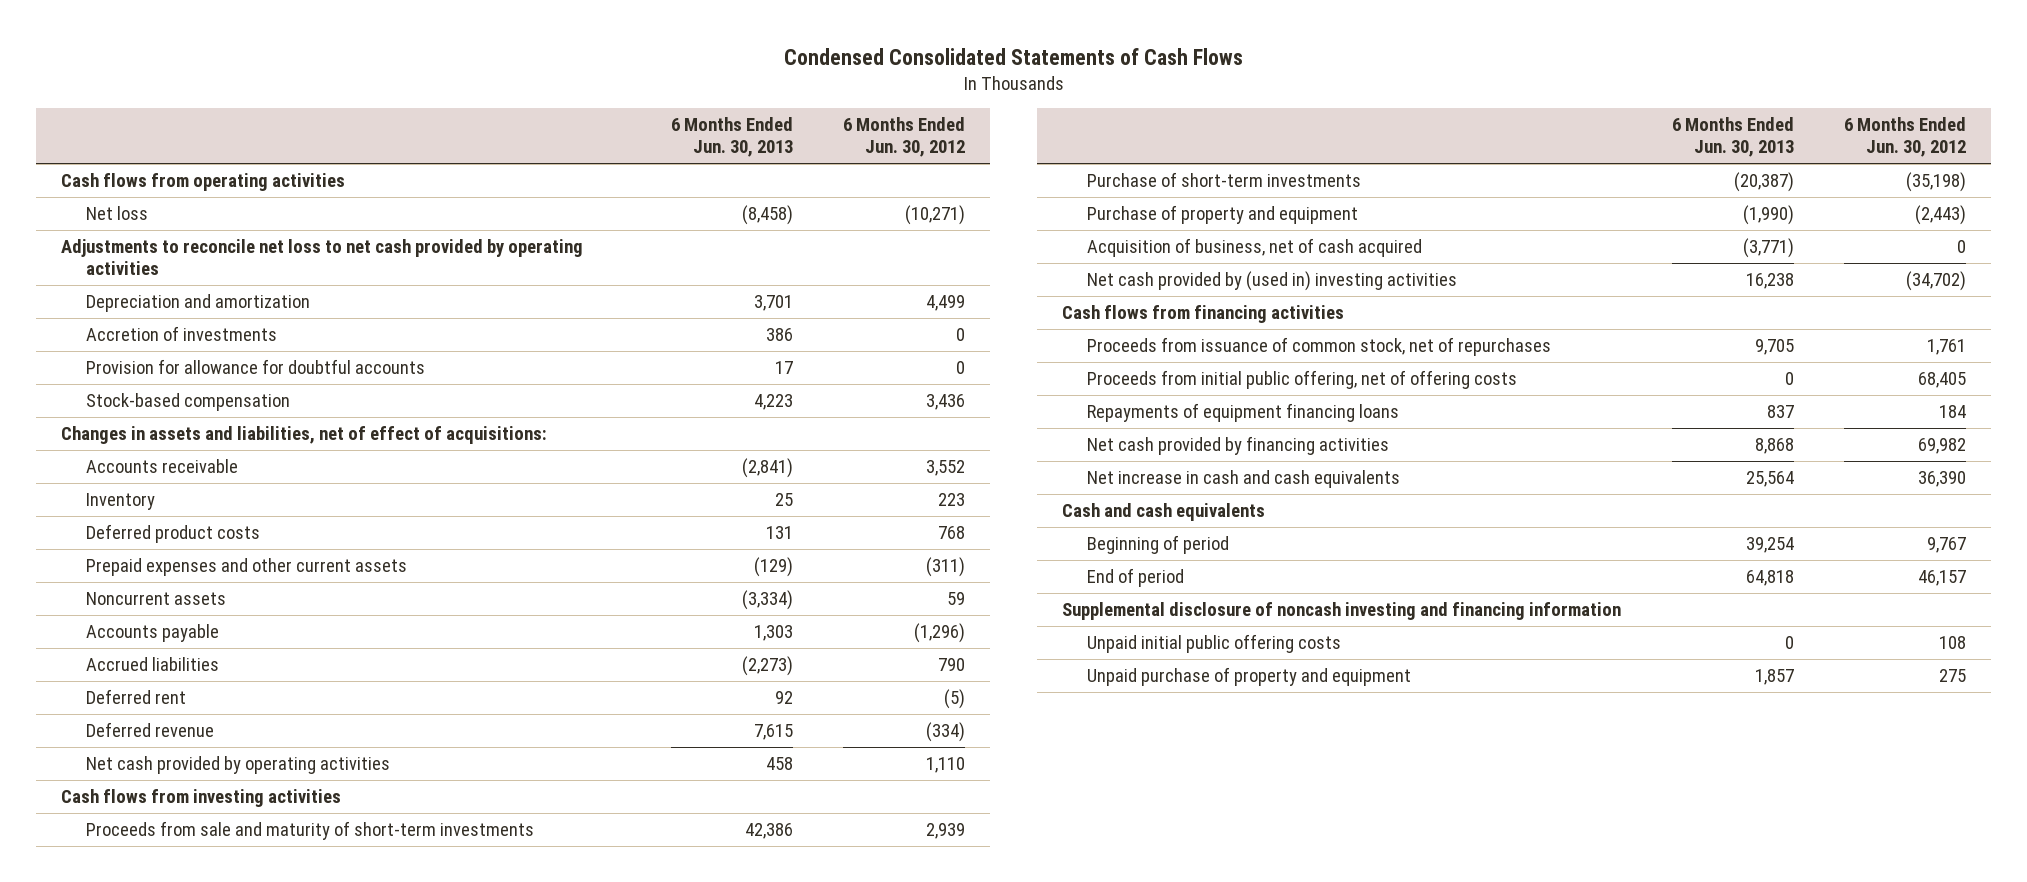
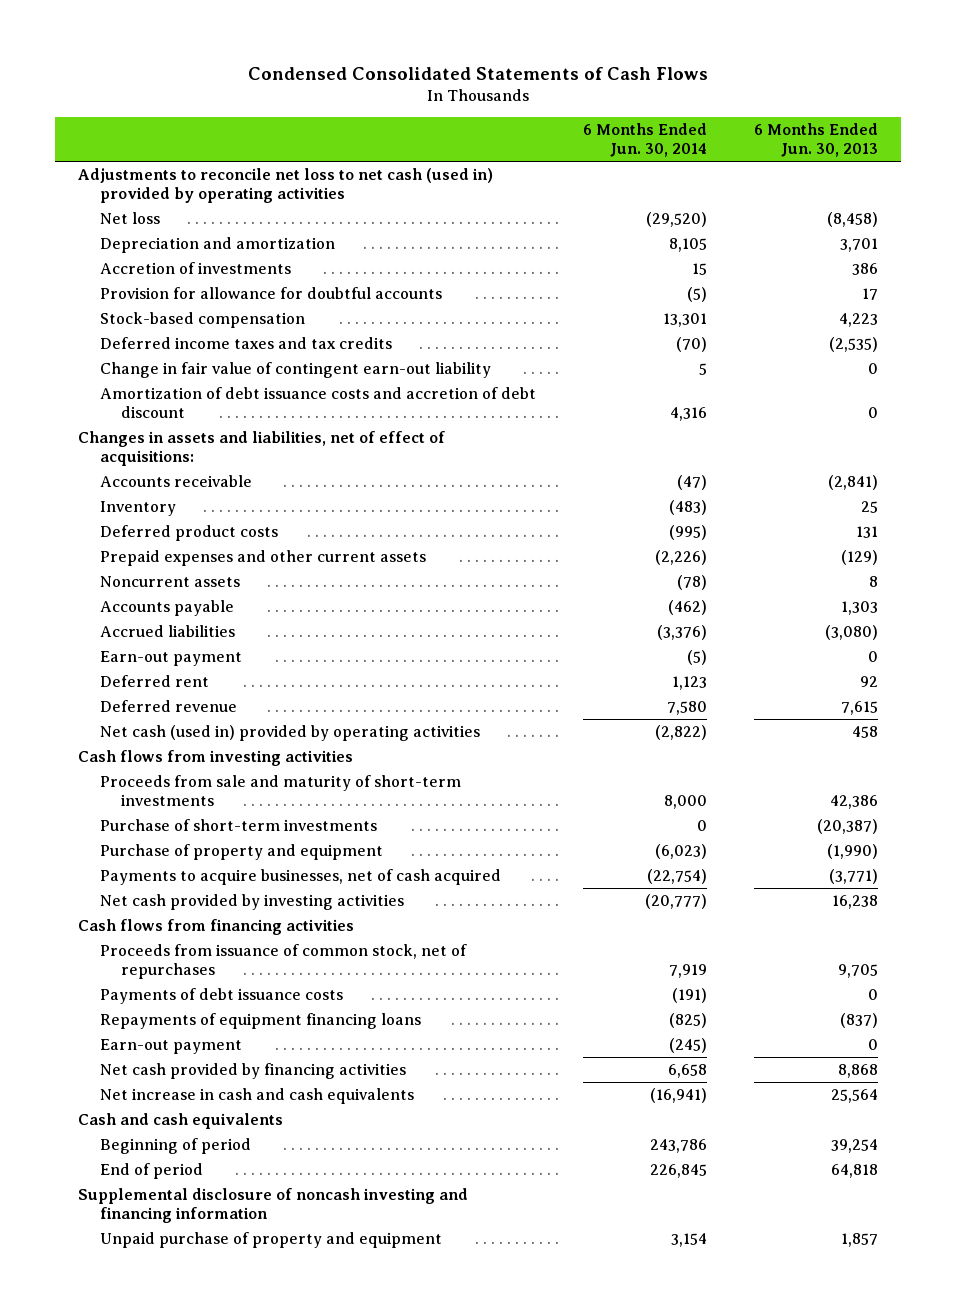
- | 6 Months Ended Jun. 30, 2013 | 6 Months Ended Jun. 30, 2012
+ | 6 Months Ended Jun. 30, 2014 | 6 Months Ended Jun. 30, 2013
- Cash flows from operating activities
+ Adjustments to reconcile net loss to net cash (used in) provided by operating activities
- Adjustments to reconcile net loss to net cash provided by operating activities
+ Deferred income taxes and tax credits | (70) | (2,535)
+ Change in fair value of contingent earn-out liability | 5 | 0
+ Amortization of debt issuance costs and accretion of debt discount | 4,316 | 0
- Noncurrent assets | (3,334) | 59
+ Noncurrent assets | (78) | 8
- Accrued liabilities | (2,273) | 790
+ Accrued liabilities | (3,376) | (3,080)
+ Earn-out payment | (5) | 0
- Net cash provided by operating activities | 458 | 1,110
+ Net cash (used in) provided by operating activities | (2,822) | 458
- Acquisition of business, net of cash acquired | (3,771) | 0
- Net cash provided by (used in) investing activities | 16,238 | (34,702)
+ Payments to acquire businesses, net of cash acquired | (22,754) | (3,771)
+ Net cash provided by investing activities | (20,777) | 16,238
- Proceeds from initial public offering, net of offering costs | 0 | 68,405
- Repayments of equipment financing loans | 837 | 184
+ Payments of debt issuance costs | (191) | 0
+ Repayments of equipment financing loans | (825) | (837)
+ Earn-out payment | (245) | 0
- Unpaid initial public offering costs | 0 | 108

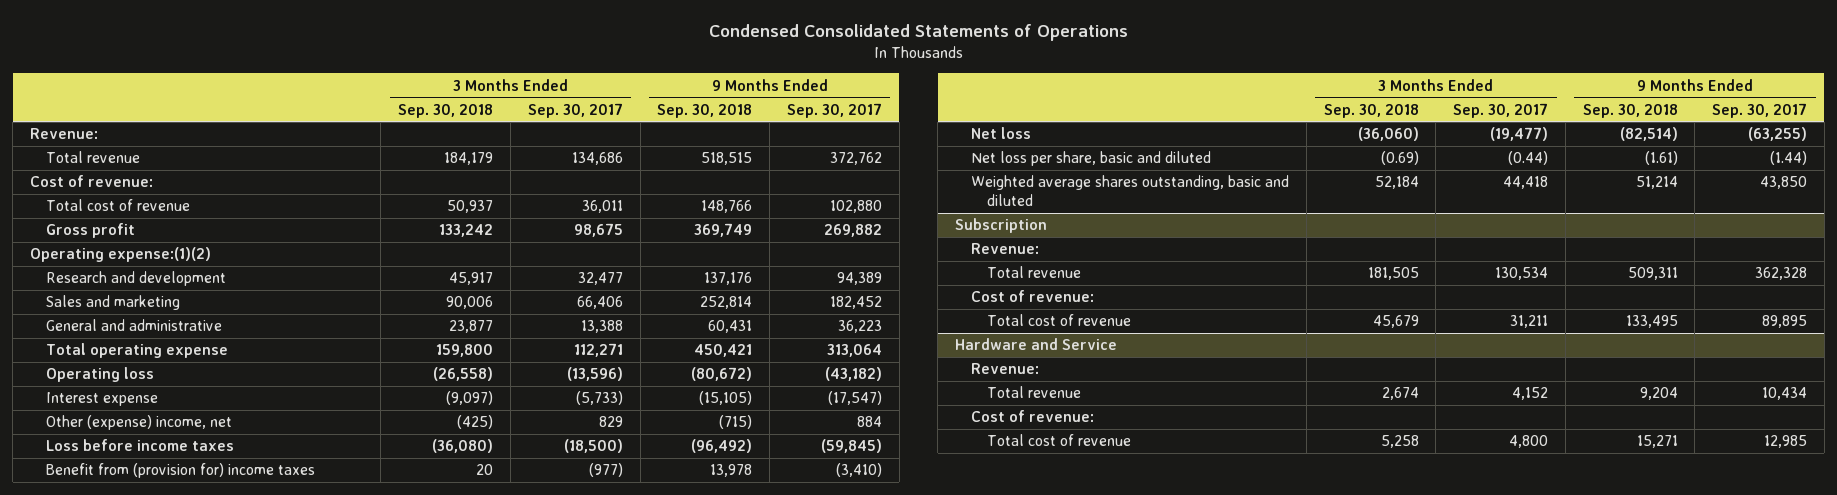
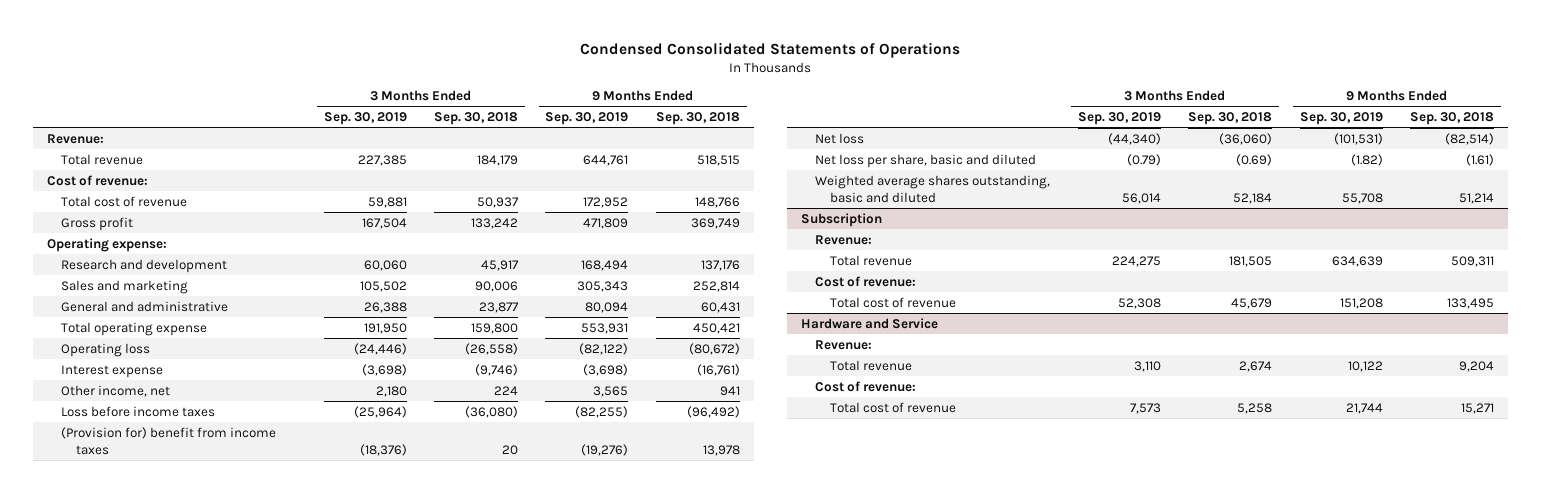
- | 3 Months Ended Sep. 30, 2018 | 3 Months Ended Sep. 30, 2017 | 9 Months Ended Sep. 30, 2018 | 9 Months Ended Sep. 30, 2017
+ | 3 Months Ended Sep. 30, 2019 | 3 Months Ended Sep. 30, 2018 | 9 Months Ended Sep. 30, 2019 | 9 Months Ended Sep. 30, 2018
- Operating expense:(1)(2)
+ Operating expense:
- Interest expense | (9,097) | (5,733) | (15,105) | (17,547)
- Other (expense) income, net | (425) | 829 | (715) | 884
+ Interest expense | (3,698) | (9,746) | (3,698) | (16,761)
+ Other income, net | 2,180 | 224 | 3,565 | 941
- Benefit from (provision for) income taxes | 20 | (977) | 13,978 | (3,410)
+ (Provision for) benefit from income taxes | (18,376) | 20 | (19,276) | 13,978

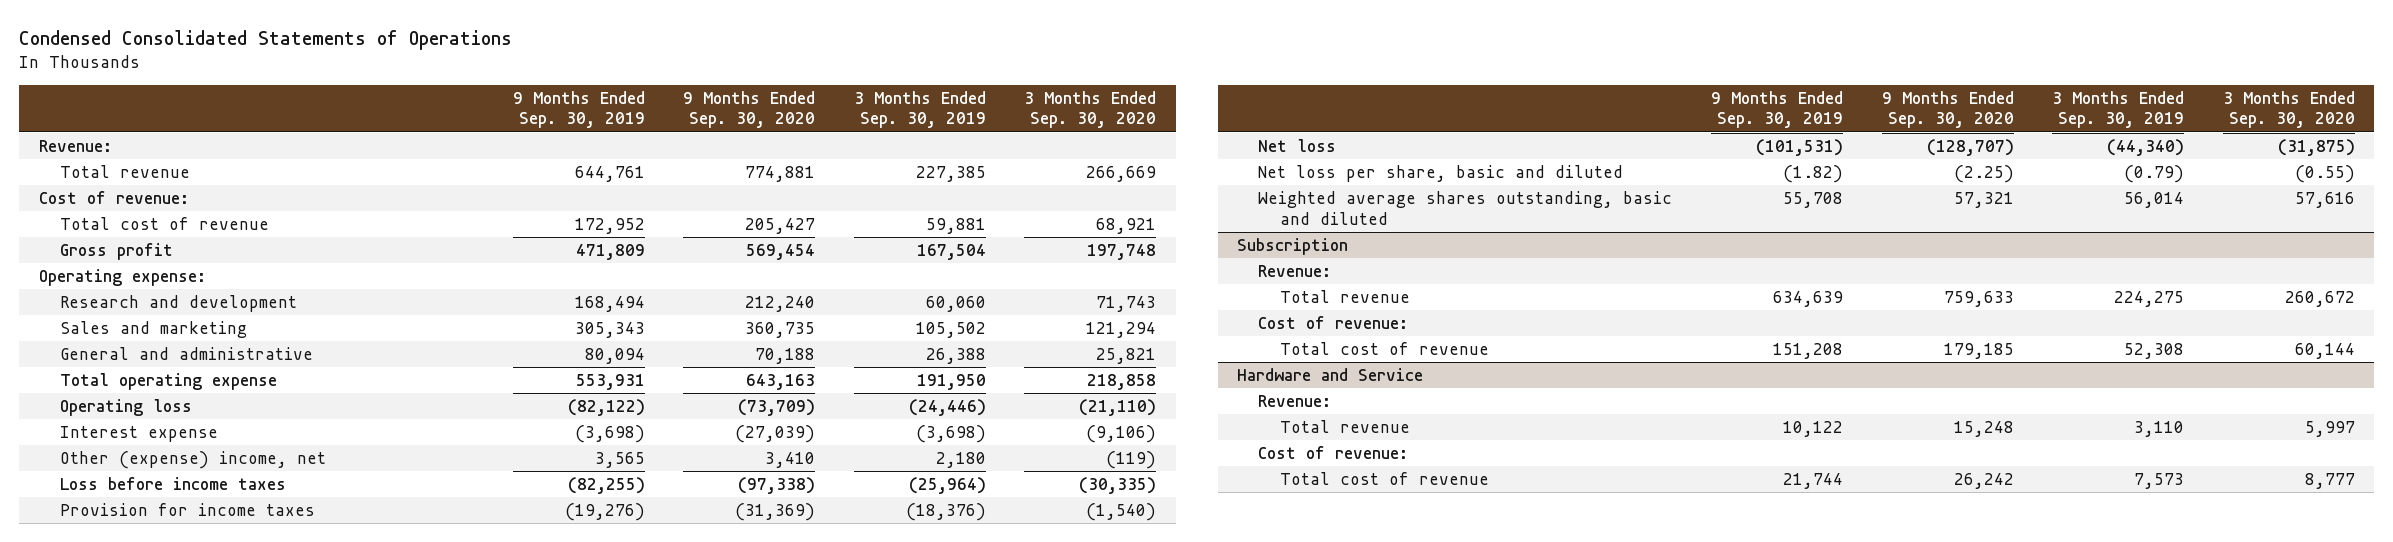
- | 3 Months Ended Sep. 30, 2019 | 3 Months Ended Sep. 30, 2018 | 9 Months Ended Sep. 30, 2019 | 9 Months Ended Sep. 30, 2018
+ | 9 Months Ended Sep. 30, 2019 | 9 Months Ended Sep. 30, 2020 | 3 Months Ended Sep. 30, 2019 | 3 Months Ended Sep. 30, 2020
- Other income, net | 2,180 | 224 | 3,565 | 941
+ Other (expense) income, net | 3,565 | 3,410 | 2,180 | (119)
- (Provision for) benefit from income taxes | (18,376) | 20 | (19,276) | 13,978
+ Provision for income taxes | (19,276) | (31,369) | (18,376) | (1,540)

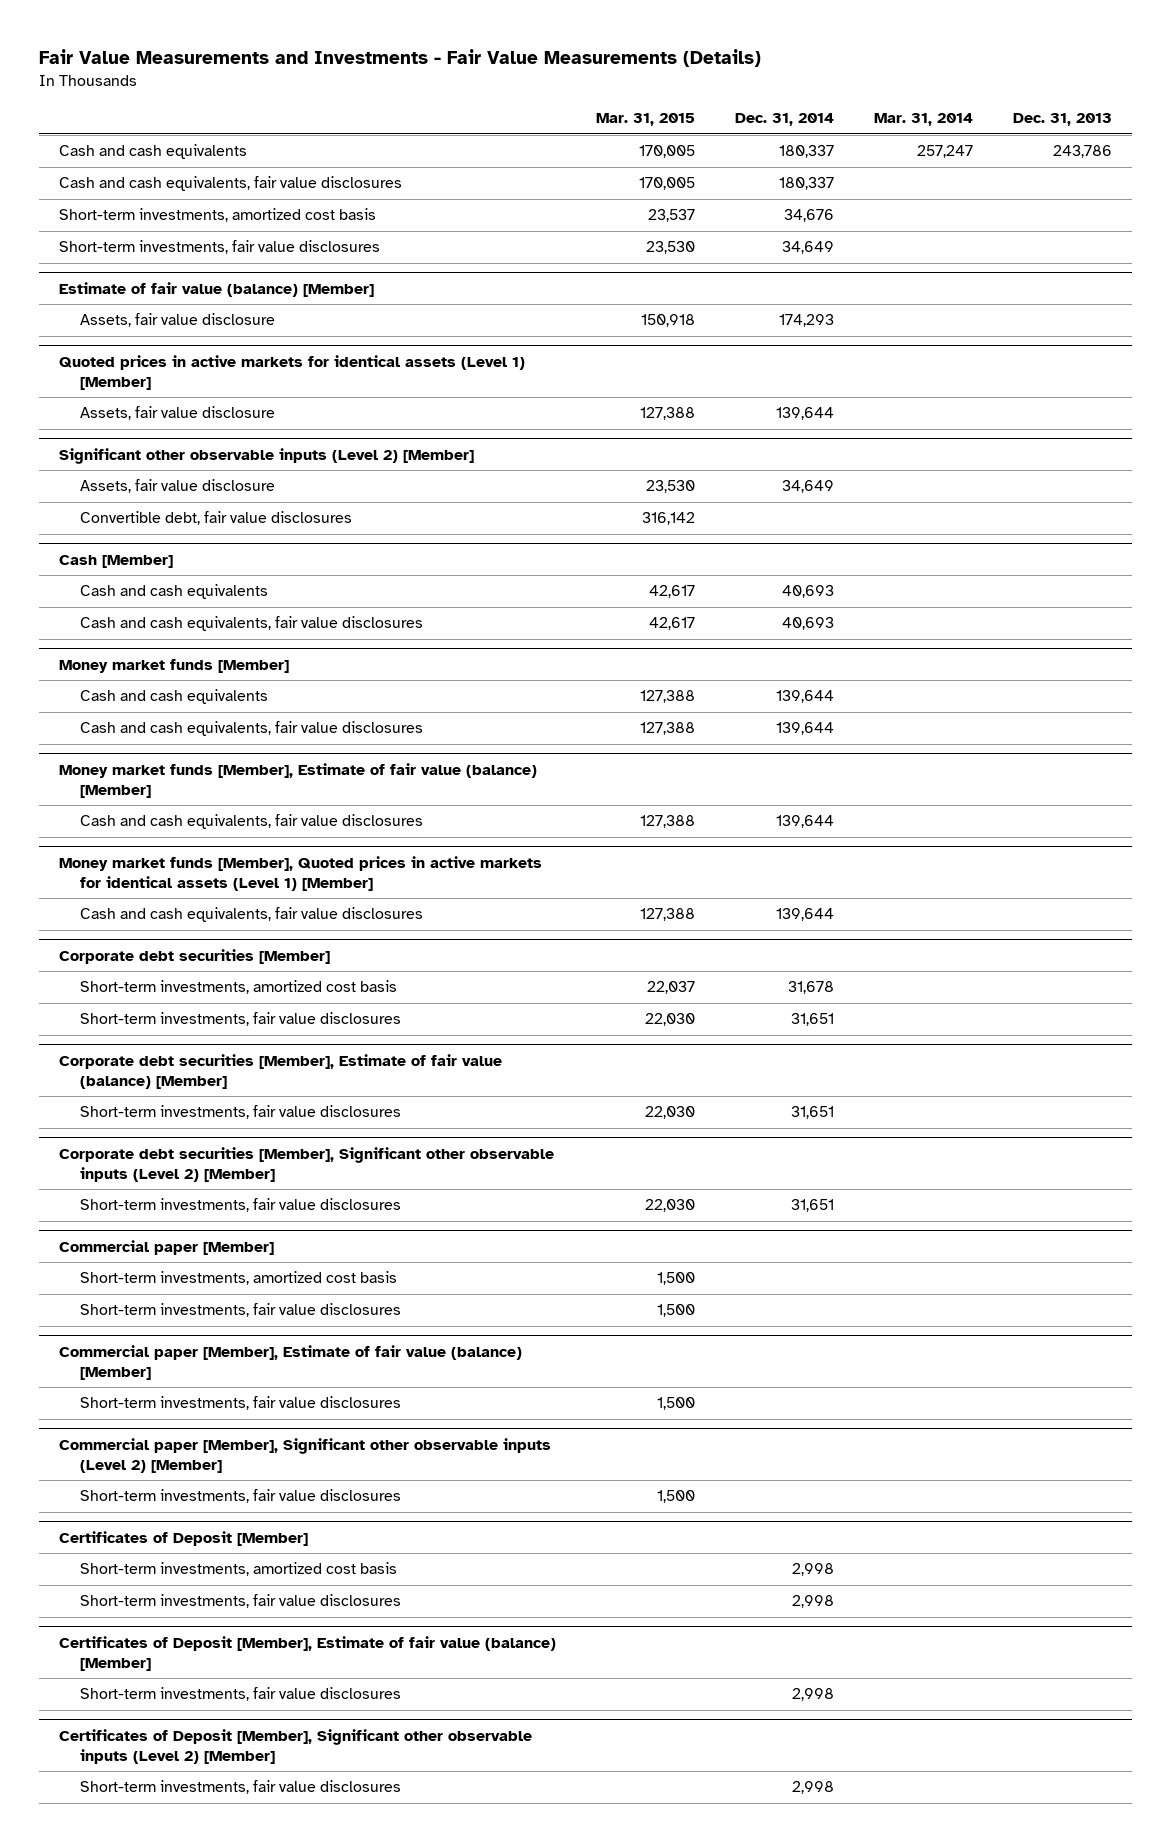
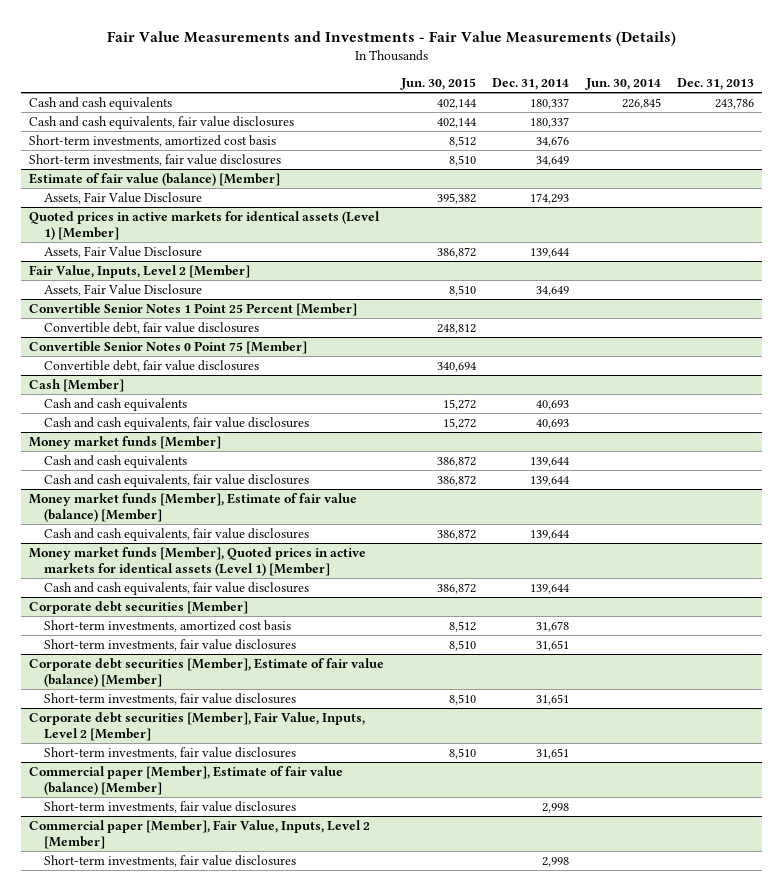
- | Mar. 31, 2015 | Dec. 31, 2014 | Mar. 31, 2014 | Dec. 31, 2013
+ | Jun. 30, 2015 | Dec. 31, 2014 | Jun. 30, 2014 | Dec. 31, 2013
@ Estimate of fair value (balance) [Member]
- Assets, fair value disclosure | 150,918 | 174,293 | |
+ Assets, Fair Value Disclosure | 395,382 | 174,293 | |
@ Quoted prices in active markets for identical assets (Level 1) [Member]
- Assets, fair value disclosure | 127,388 | 139,644 | |
- Significant other observable inputs (Level 2) [Member]
- Assets, fair value disclosure | 23,530 | 34,649 | |
@ Quoted prices in active markets for identical assets (Level 1) [Member]
+ Assets, Fair Value Disclosure | 386,872 | 139,644 | |
+ Fair Value, Inputs, Level 2 [Member]
+ Assets, Fair Value Disclosure | 8,510 | 34,649 | |
+ Convertible Senior Notes 1 Point 25 Percent [Member]
+ Convertible Senior Notes 0 Point 75 [Member]
+ Convertible debt, fair value disclosures | 340,694 | | |
- Corporate debt securities [Member], Significant other observable inputs (Level 2) [Member]
+ Corporate debt securities [Member], Fair Value, Inputs, Level 2 [Member]
- Commercial paper [Member]
- Short-term investments, amortized cost basis | 1,500 | | |
- Short-term investments, fair value disclosures | 1,500 | | |
@ Commercial paper [Member], Estimate of fair value (balance) [Member]
- Short-term investments, fair value disclosures | 1,500 | | |
- Commercial paper [Member], Significant other observable inputs (Level 2) [Member]
- Short-term investments, fair value disclosures | 1,500 | | |
- Certificates of Deposit [Member]
- Short-term investments, amortized cost basis | | 2,998 | |
- Certificates of Deposit [Member], Estimate of fair value (balance) [Member]
- Short-term investments, fair value disclosures | | 2,998 | |
- Certificates of Deposit [Member], Significant other observable inputs (Level 2) [Member]
+ Commercial paper [Member], Fair Value, Inputs, Level 2 [Member]

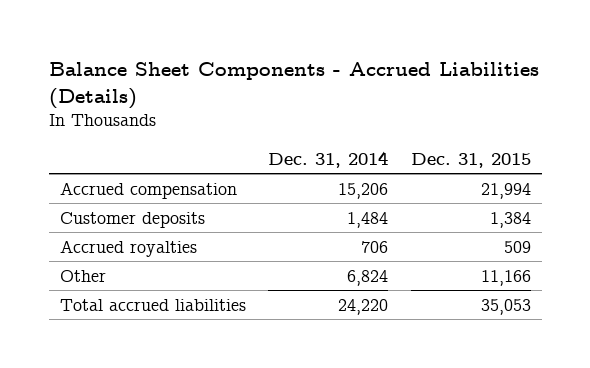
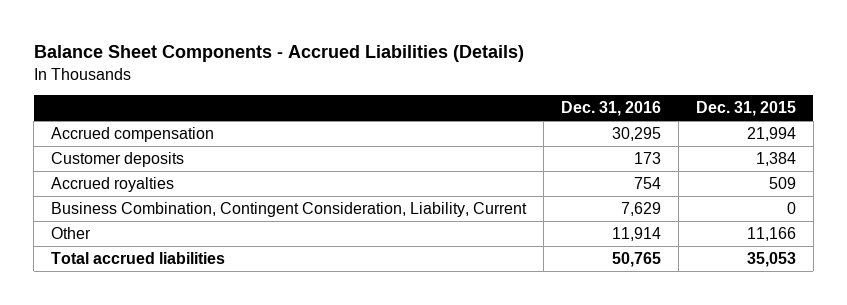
- | Dec. 31, 2014 | Dec. 31, 2015
+ | Dec. 31, 2016 | Dec. 31, 2015
+ Business Combination, Contingent Consideration, Liability, Current | 7,629 | 0

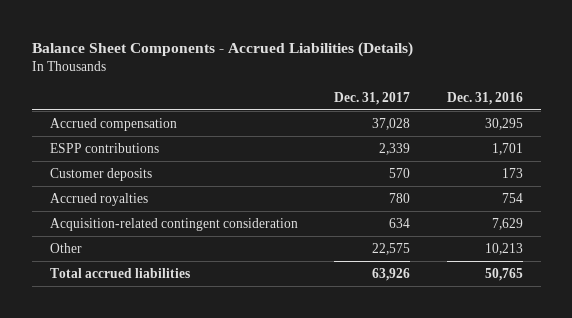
- | Dec. 31, 2016 | Dec. 31, 2015
+ | Dec. 31, 2017 | Dec. 31, 2016
+ ESPP contributions | 2,339 | 1,701
- Business Combination, Contingent Consideration, Liability, Current | 7,629 | 0
- Other | 11,914 | 11,166
+ Acquisition-related contingent consideration | 634 | 7,629
+ Other | 22,575 | 10,213

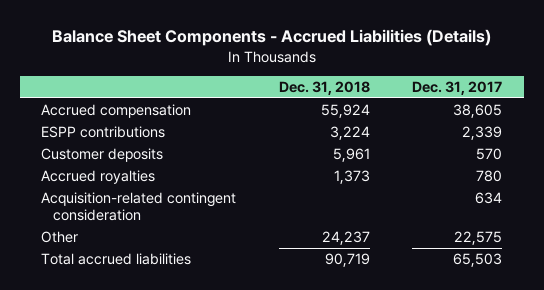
- | Dec. 31, 2017 | Dec. 31, 2016
+ | Dec. 31, 2018 | Dec. 31, 2017
- Accrued compensation | 37,028 | 30,295
+ Accrued compensation | 55,924 | 38,605
- Total accrued liabilities | 63,926 | 50,765
+ Total accrued liabilities | 90,719 | 65,503

